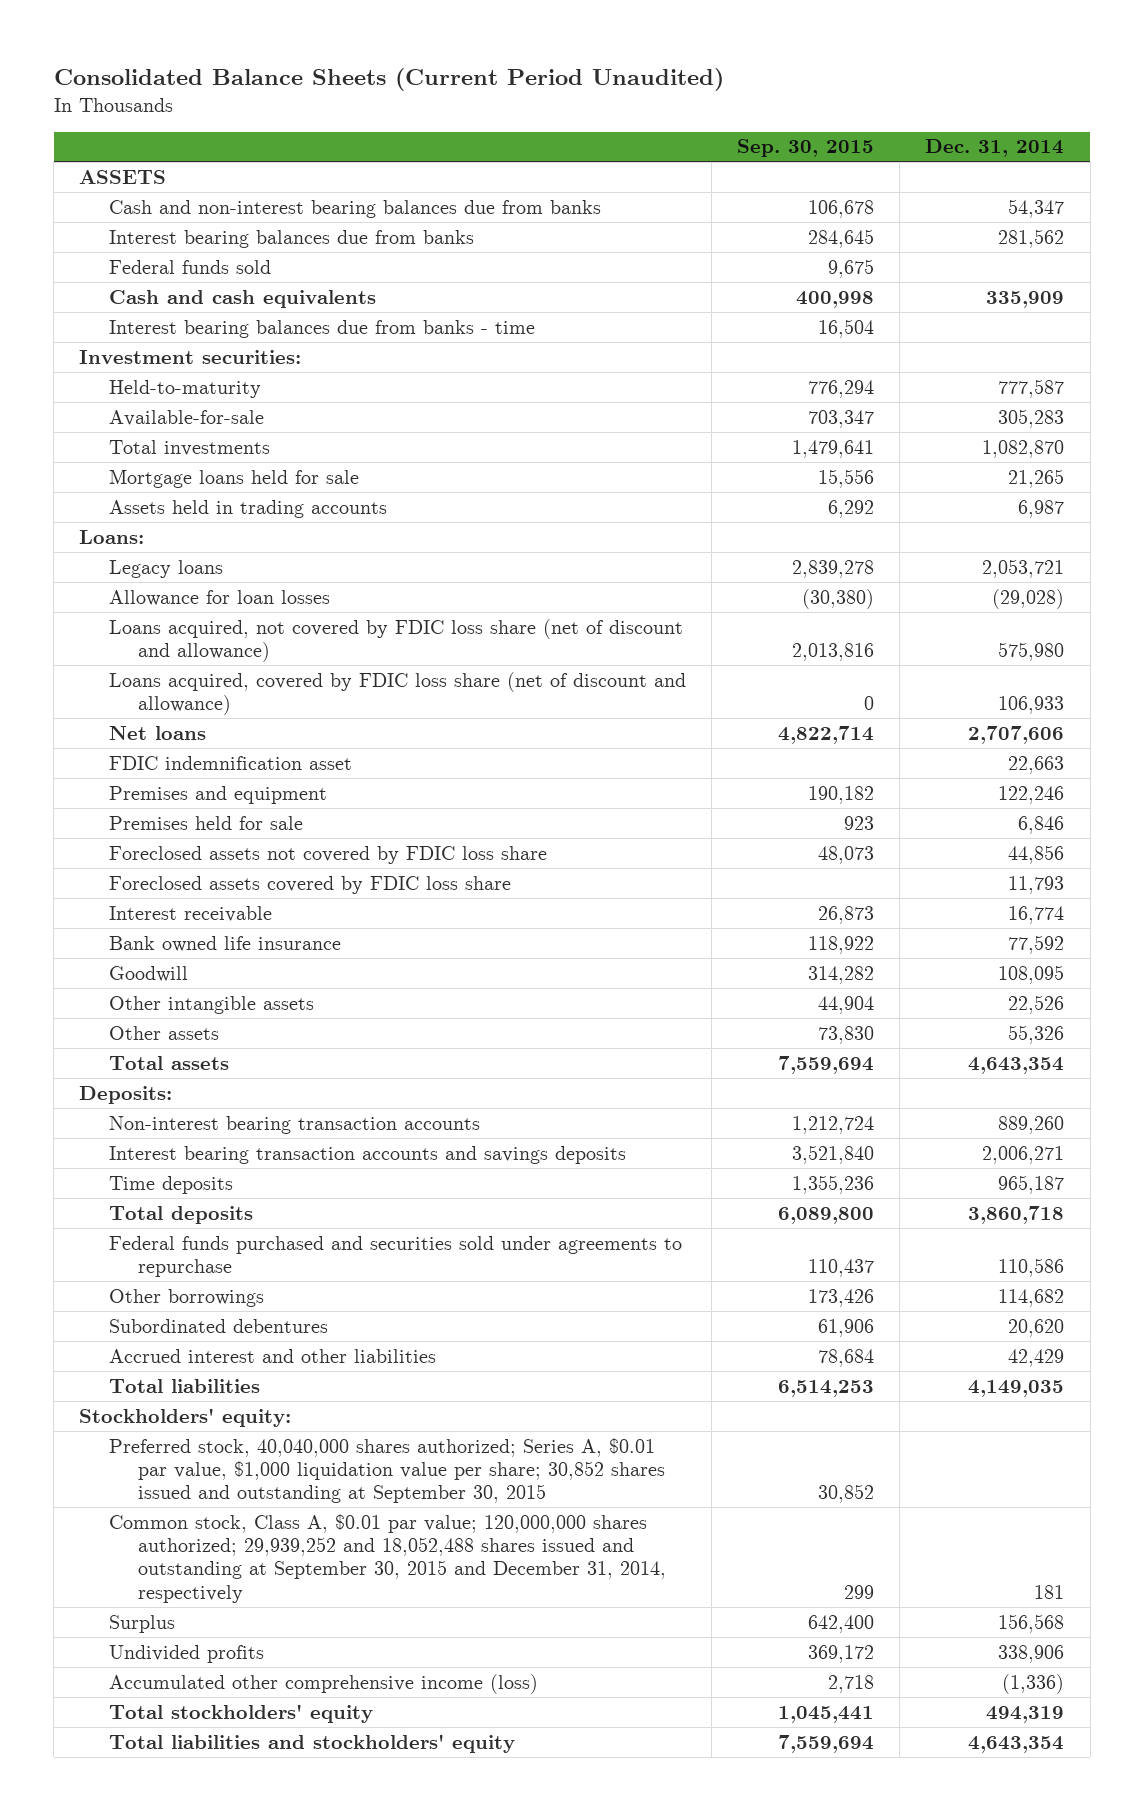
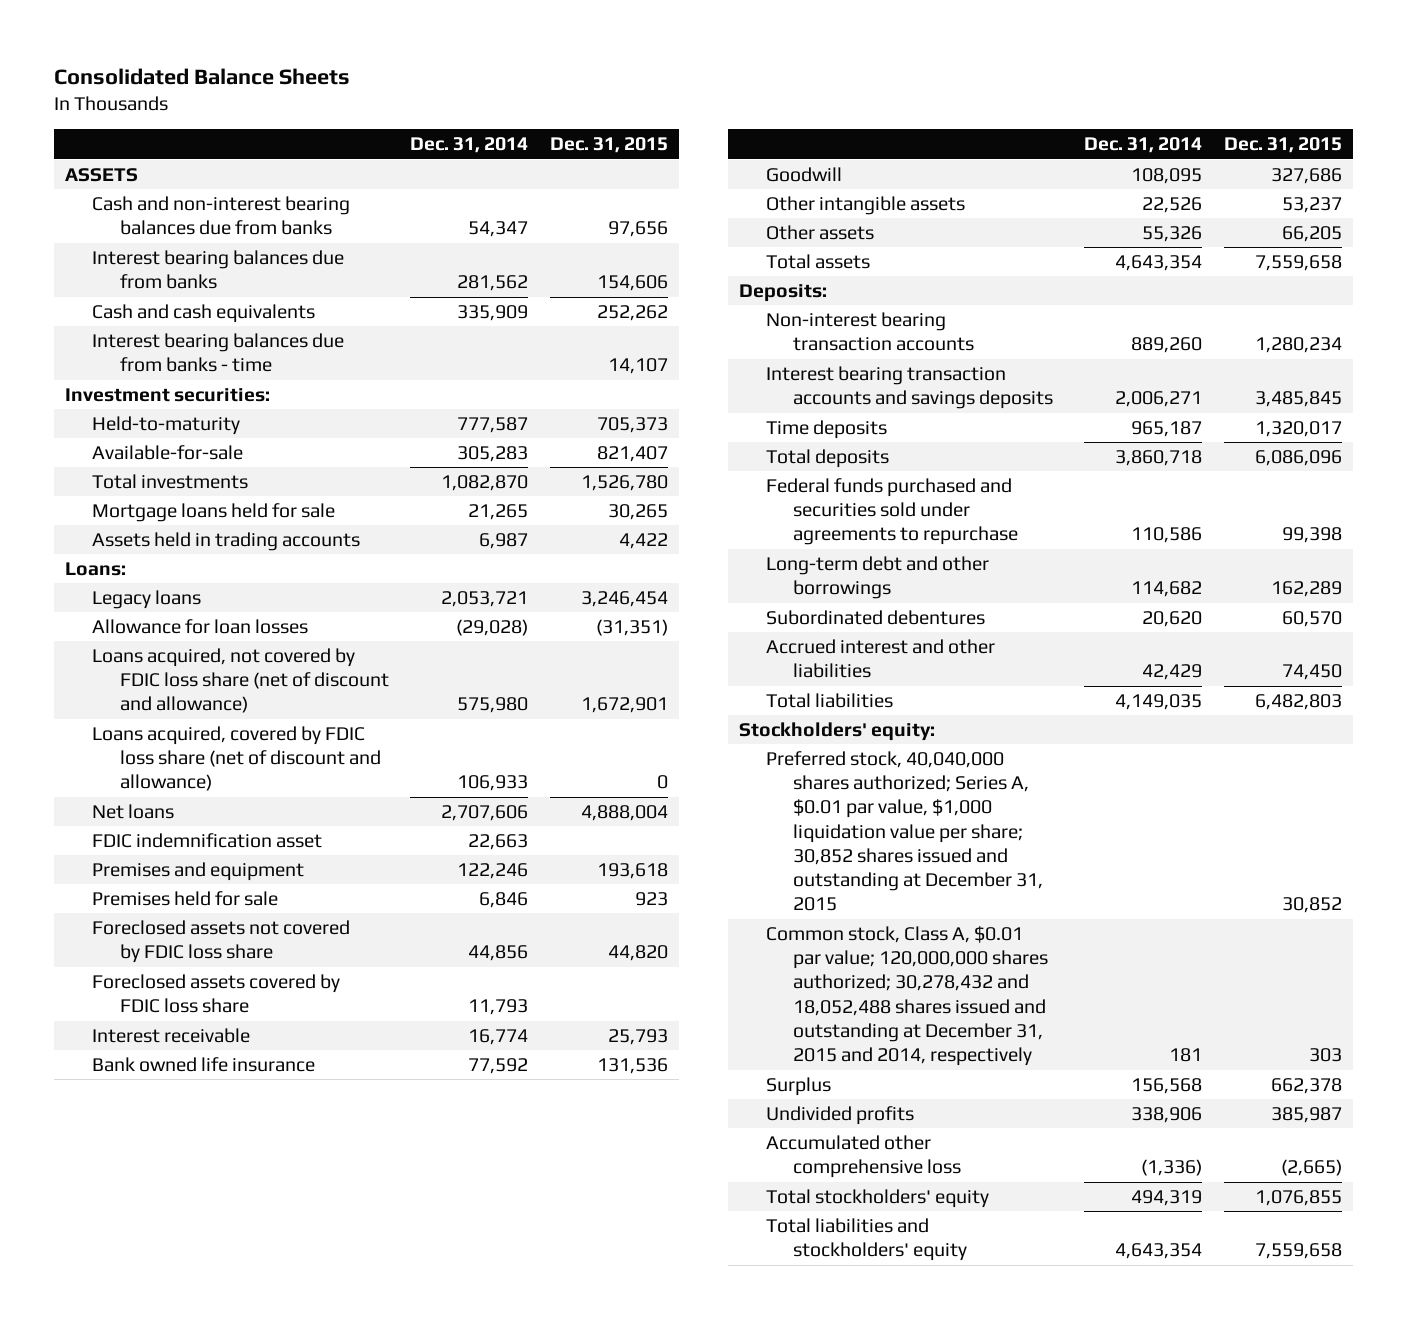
- Consolidated Balance Sheets (Current Period Unaudited)
+ Consolidated Balance Sheets
- | Sep. 30, 2015 | Dec. 31, 2014
+ | Dec. 31, 2014 | Dec. 31, 2015
- Federal funds sold | 9,675 |
- Other borrowings | 173,426 | 114,682
+ Long-term debt and other borrowings | 114,682 | 162,289
- Preferred stock, 40,040,000 shares authorized; Series A, $0.01 par value, $1,000 liquidation value per share; 30,852 shares issued and outstanding at September 30, 2015 | 30,852 |
- Common stock, Class A, $0.01 par value; 120,000,000 shares authorized; 29,939,252 and 18,052,488 shares issued and outstanding at September 30, 2015 and December 31, 2014, respectively | 299 | 181
+ Preferred stock, 40,040,000 shares authorized; Series A, $0.01 par value, $1,000 liquidation value per share; 30,852 shares issued and outstanding at December 31, 2015 | | 30,852
+ Common stock, Class A, $0.01 par value; 120,000,000 shares authorized; 30,278,432 and 18,052,488 shares issued and outstanding at December 31, 2015 and 2014, respectively | 181 | 303
- Accumulated other comprehensive income (loss) | 2,718 | (1,336)
+ Accumulated other comprehensive loss | (1,336) | (2,665)

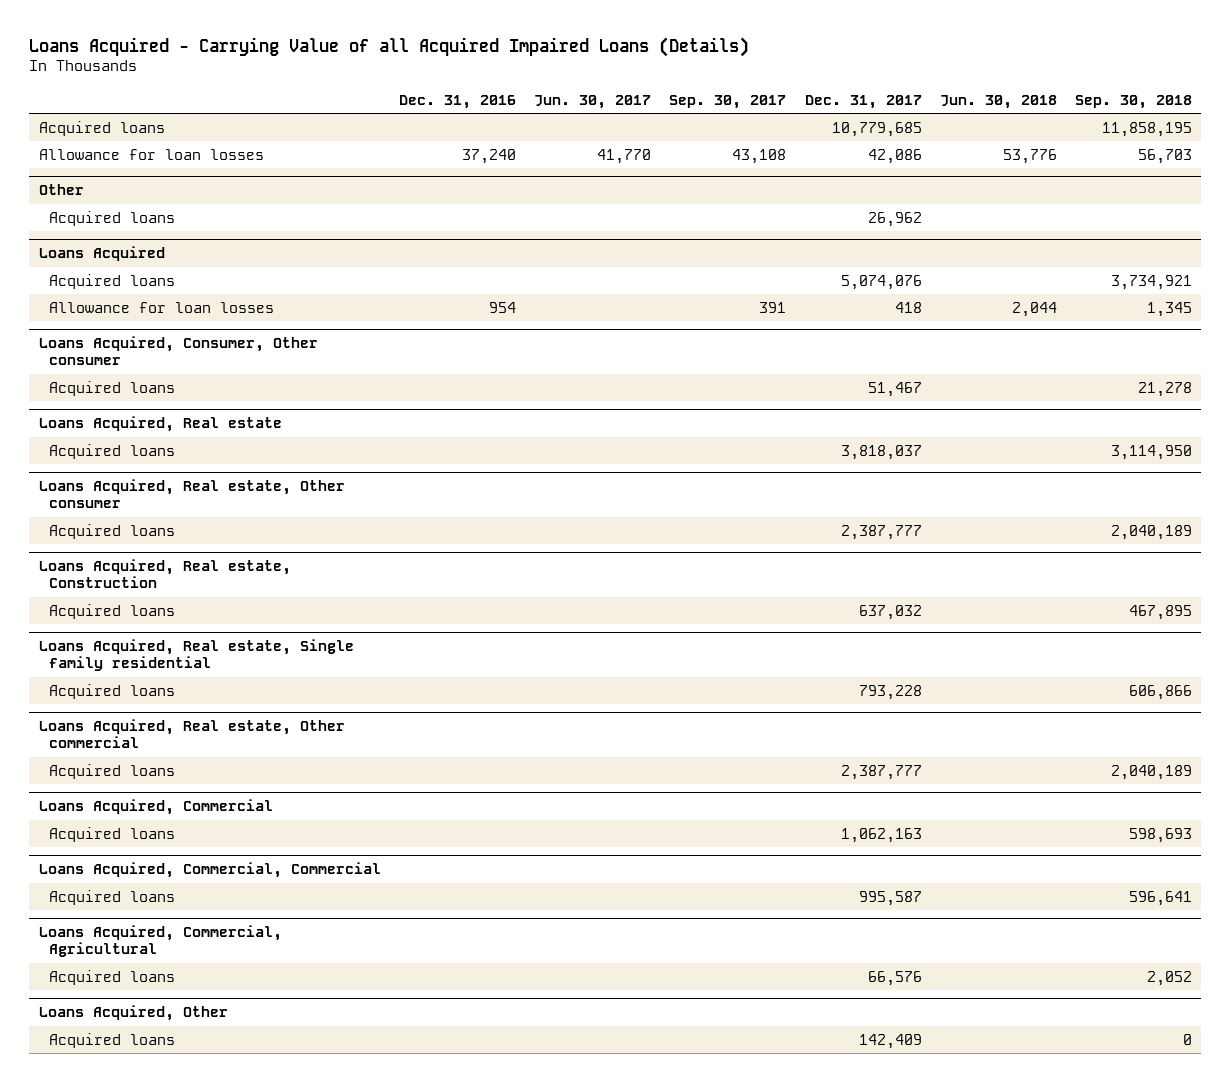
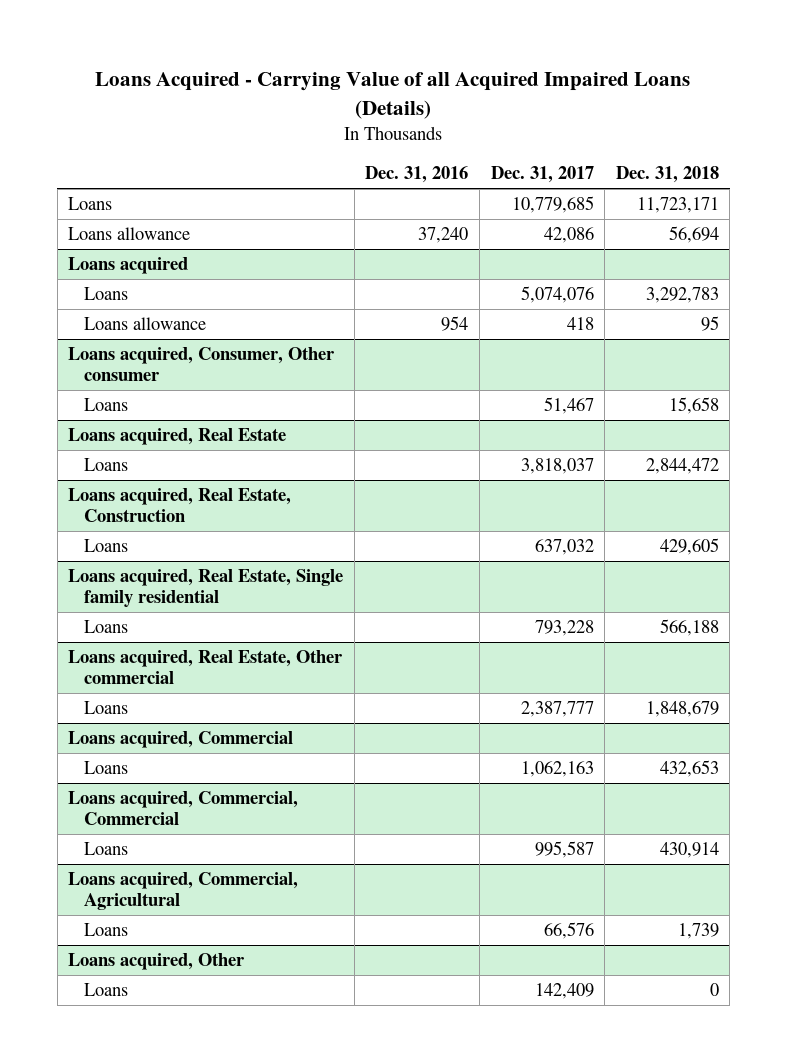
- | Dec. 31, 2016 | Jun. 30, 2017 | Sep. 30, 2017 | Dec. 31, 2017 | Jun. 30, 2018 | Sep. 30, 2018
+ | Dec. 31, 2016 | Dec. 31, 2017 | Dec. 31, 2018
- Acquired loans | | | | 10,779,685 | | 11,858,195
- Allowance for loan losses | 37,240 | 41,770 | 43,108 | 42,086 | 53,776 | 56,703
- Other
- Acquired loans | | | | 26,962 | |
- Loans Acquired
- Acquired loans | | | | 5,074,076 | | 3,734,921
- Allowance for loan losses | 954 | | 391 | 418 | 2,044 | 1,345
- Loans Acquired, Consumer, Other consumer
- Acquired loans | | | | 51,467 | | 21,278
- Loans Acquired, Real estate
- Acquired loans | | | | 3,818,037 | | 3,114,950
- Loans Acquired, Real estate, Other consumer
- Acquired loans | | | | 2,387,777 | | 2,040,189
- Loans Acquired, Real estate, Construction
- Acquired loans | | | | 637,032 | | 467,895
- Loans Acquired, Real estate, Single family residential
- Acquired loans | | | | 793,228 | | 606,866
- Loans Acquired, Real estate, Other commercial
- Acquired loans | | | | 2,387,777 | | 2,040,189
- Loans Acquired, Commercial
- Acquired loans | | | | 1,062,163 | | 598,693
- Loans Acquired, Commercial, Commercial
- Acquired loans | | | | 995,587 | | 596,641
- Loans Acquired, Commercial, Agricultural
- Acquired loans | | | | 66,576 | | 2,052
- Loans Acquired, Other
- Acquired loans | | | | 142,409 | | 0
+ Loans | | 10,779,685 | 11,723,171
+ Loans allowance | 37,240 | 42,086 | 56,694
+ Loans acquired
+ Loans | | 5,074,076 | 3,292,783
+ Loans allowance | 954 | 418 | 95
+ Loans acquired, Consumer, Other consumer
+ Loans | | 51,467 | 15,658
+ Loans acquired, Real Estate
+ Loans | | 3,818,037 | 2,844,472
+ Loans acquired, Real Estate, Construction
+ Loans | | 637,032 | 429,605
+ Loans acquired, Real Estate, Single family residential
+ Loans | | 793,228 | 566,188
+ Loans acquired, Real Estate, Other commercial
+ Loans | | 2,387,777 | 1,848,679
+ Loans acquired, Commercial
+ Loans | | 1,062,163 | 432,653
+ Loans acquired, Commercial, Commercial
+ Loans | | 995,587 | 430,914
+ Loans acquired, Commercial, Agricultural
+ Loans | | 66,576 | 1,739
+ Loans acquired, Other
+ Loans | | 142,409 | 0

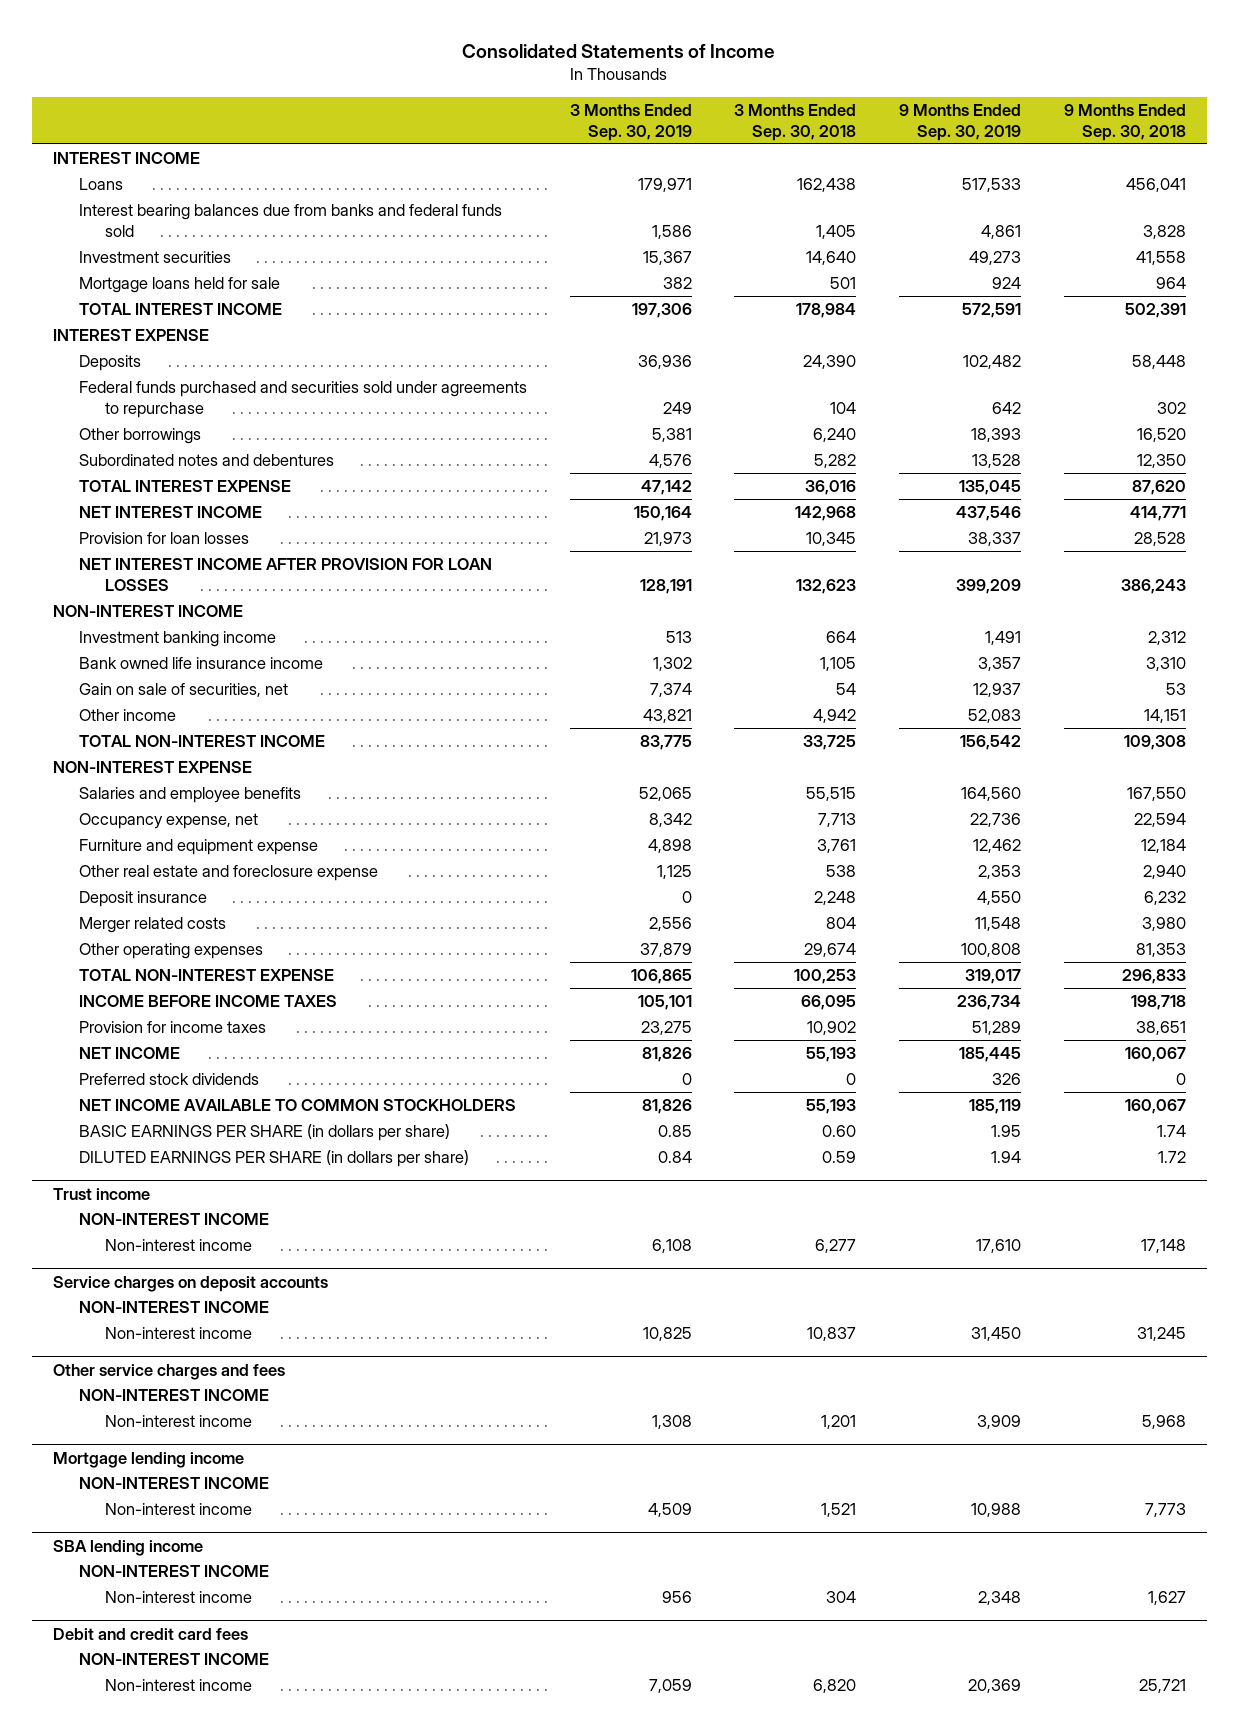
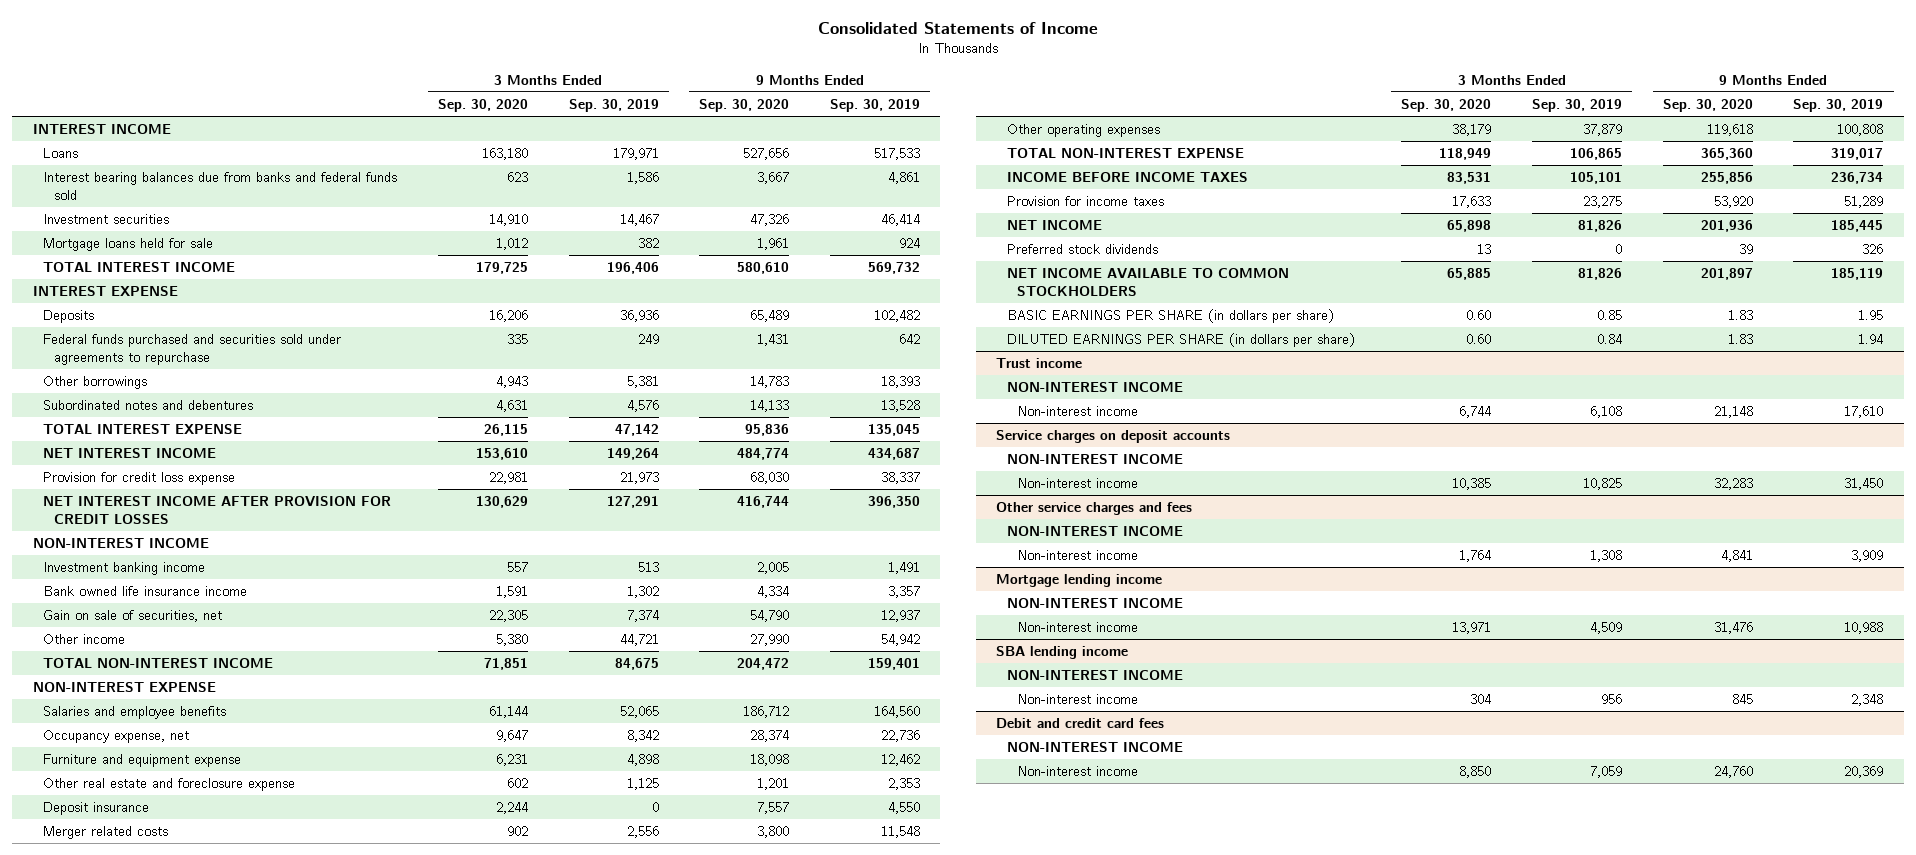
- | 3 Months Ended Sep. 30, 2019 | 3 Months Ended Sep. 30, 2018 | 9 Months Ended Sep. 30, 2019 | 9 Months Ended Sep. 30, 2018
+ | 3 Months Ended Sep. 30, 2020 | 3 Months Ended Sep. 30, 2019 | 9 Months Ended Sep. 30, 2020 | 9 Months Ended Sep. 30, 2019
- Investment securities | 15,367 | 14,640 | 49,273 | 41,558
+ Investment securities | 14,910 | 14,467 | 47,326 | 46,414
- TOTAL INTEREST INCOME | 197,306 | 178,984 | 572,591 | 502,391
+ TOTAL INTEREST INCOME | 179,725 | 196,406 | 580,610 | 569,732
- NET INTEREST INCOME | 150,164 | 142,968 | 437,546 | 414,771
- Provision for loan losses | 21,973 | 10,345 | 38,337 | 28,528
- NET INTEREST INCOME AFTER PROVISION FOR LOAN LOSSES | 128,191 | 132,623 | 399,209 | 386,243
+ NET INTEREST INCOME | 153,610 | 149,264 | 484,774 | 434,687
+ Provision for credit loss expense | 22,981 | 21,973 | 68,030 | 38,337
+ NET INTEREST INCOME AFTER PROVISION FOR CREDIT LOSSES | 130,629 | 127,291 | 416,744 | 396,350
- Other income | 43,821 | 4,942 | 52,083 | 14,151
- TOTAL NON-INTEREST INCOME | 83,775 | 33,725 | 156,542 | 109,308
+ Other income | 5,380 | 44,721 | 27,990 | 54,942
+ TOTAL NON-INTEREST INCOME | 71,851 | 84,675 | 204,472 | 159,401

